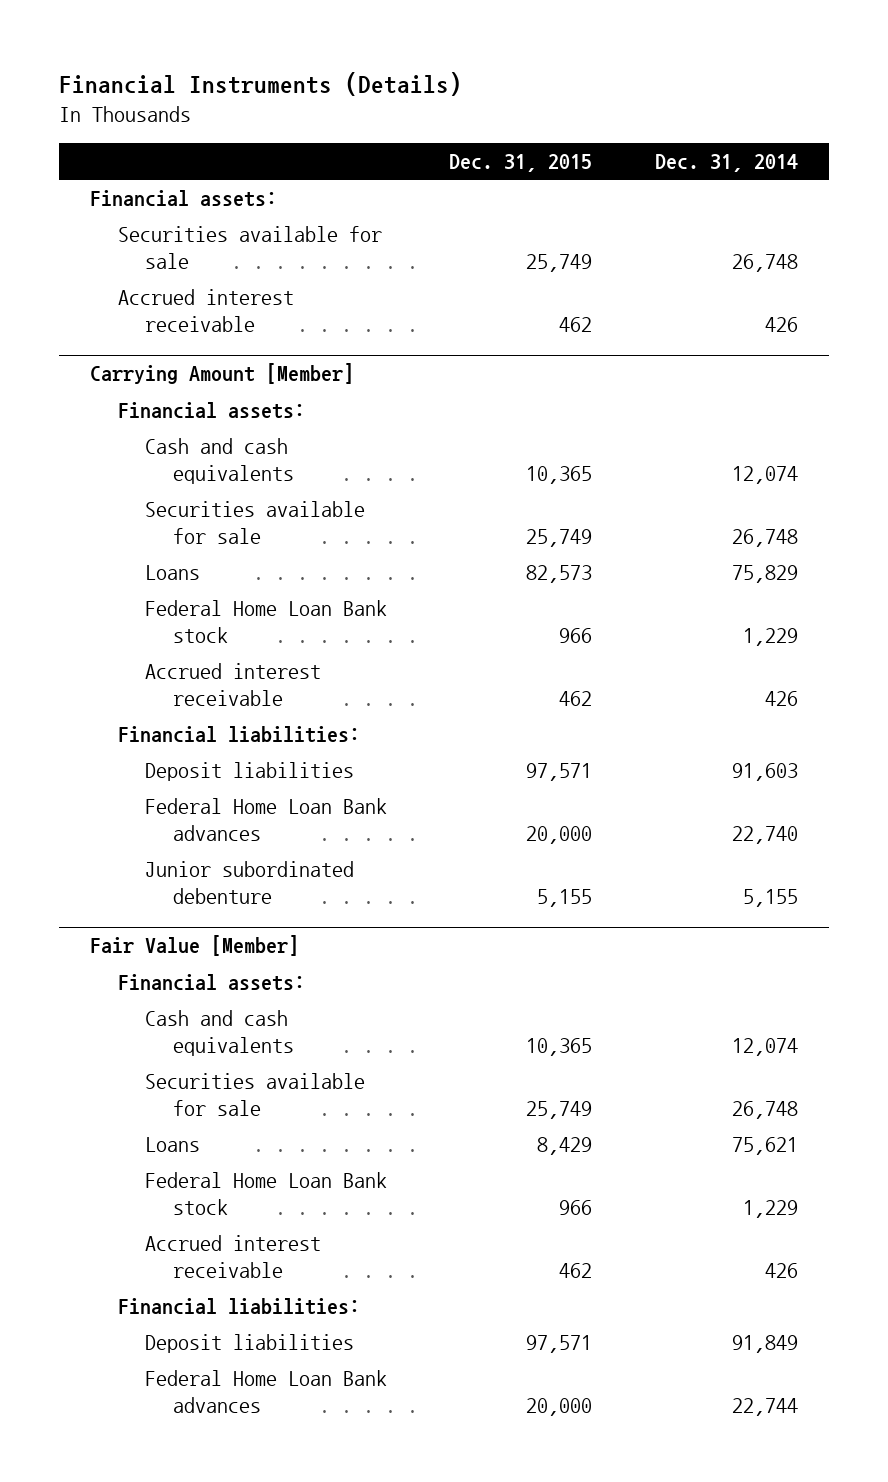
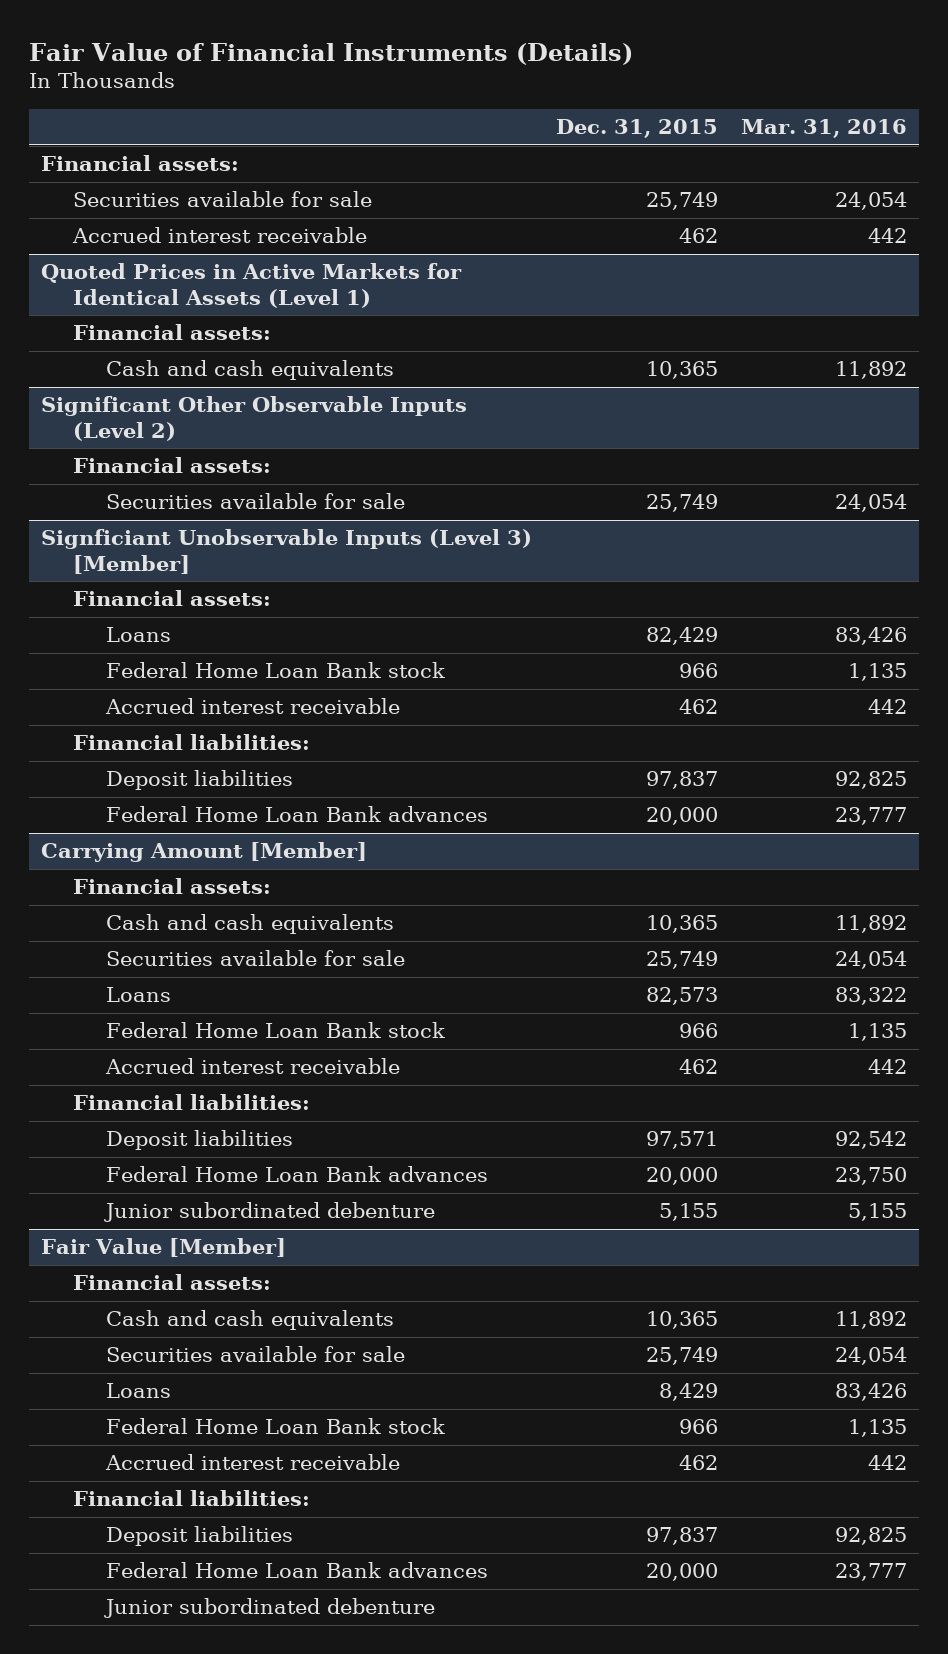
- Financial Instruments (Details)
+ Fair Value of Financial Instruments (Details)
- | Dec. 31, 2015 | Dec. 31, 2014
+ | Dec. 31, 2015 | Mar. 31, 2016
+ Quoted Prices in Active Markets for Identical Assets (Level 1)
+ Financial assets:
+ Cash and cash equivalents | 10,365 | 11,892
+ Significant Other Observable Inputs (Level 2)
+ Financial assets:
+ Securities available for sale | 25,749 | 24,054
+ Signficiant Unobservable Inputs (Level 3) [Member]
+ Financial assets:
+ Loans | 82,429 | 83,426
+ Federal Home Loan Bank stock | 966 | 1,135
+ Accrued interest receivable | 462 | 442
+ Financial liabilities:
+ Deposit liabilities | 97,837 | 92,825
+ Federal Home Loan Bank advances | 20,000 | 23,777
@ Fair Value [Member]
- Deposit liabilities | 97,571 | 91,849
+ Deposit liabilities | 97,837 | 92,825
+ Junior subordinated debenture

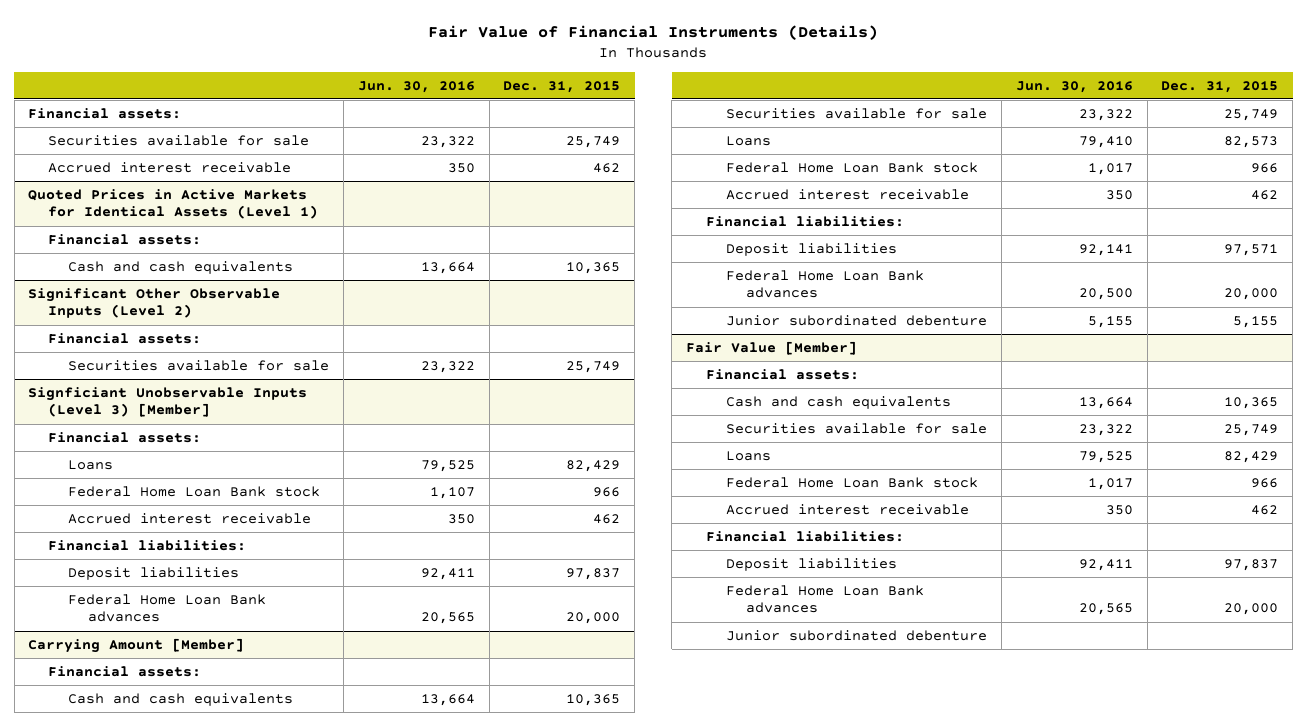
- | Dec. 31, 2015 | Mar. 31, 2016
+ | Jun. 30, 2016 | Dec. 31, 2015
@ Fair Value [Member]
- Loans | 8,429 | 83,426
+ Loans | 79,525 | 82,429

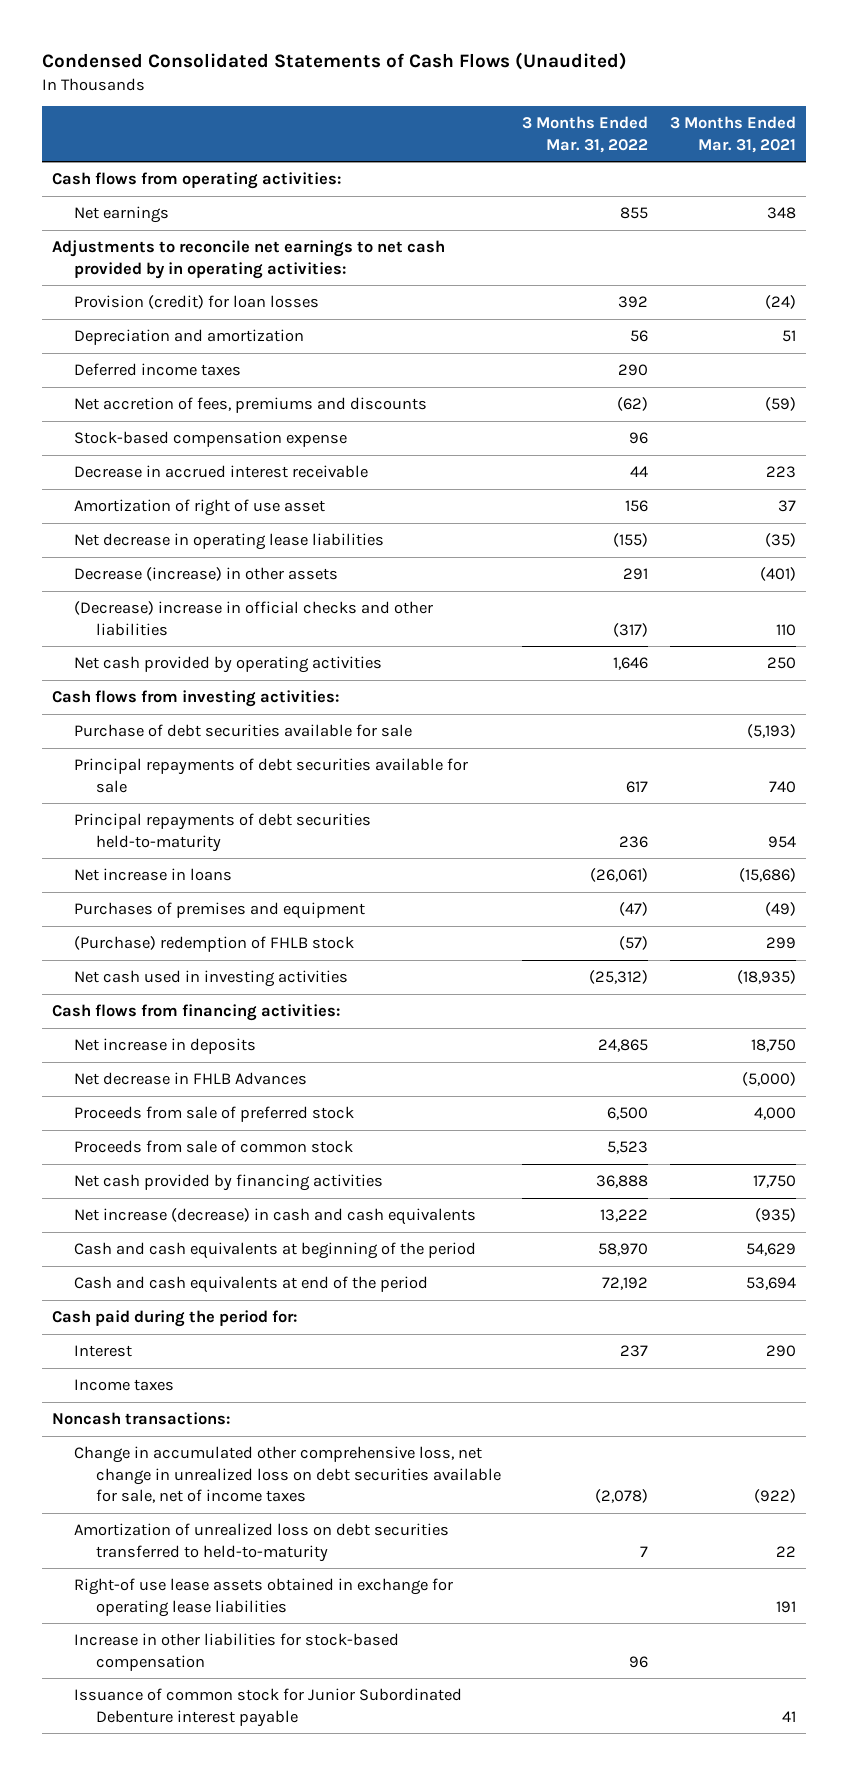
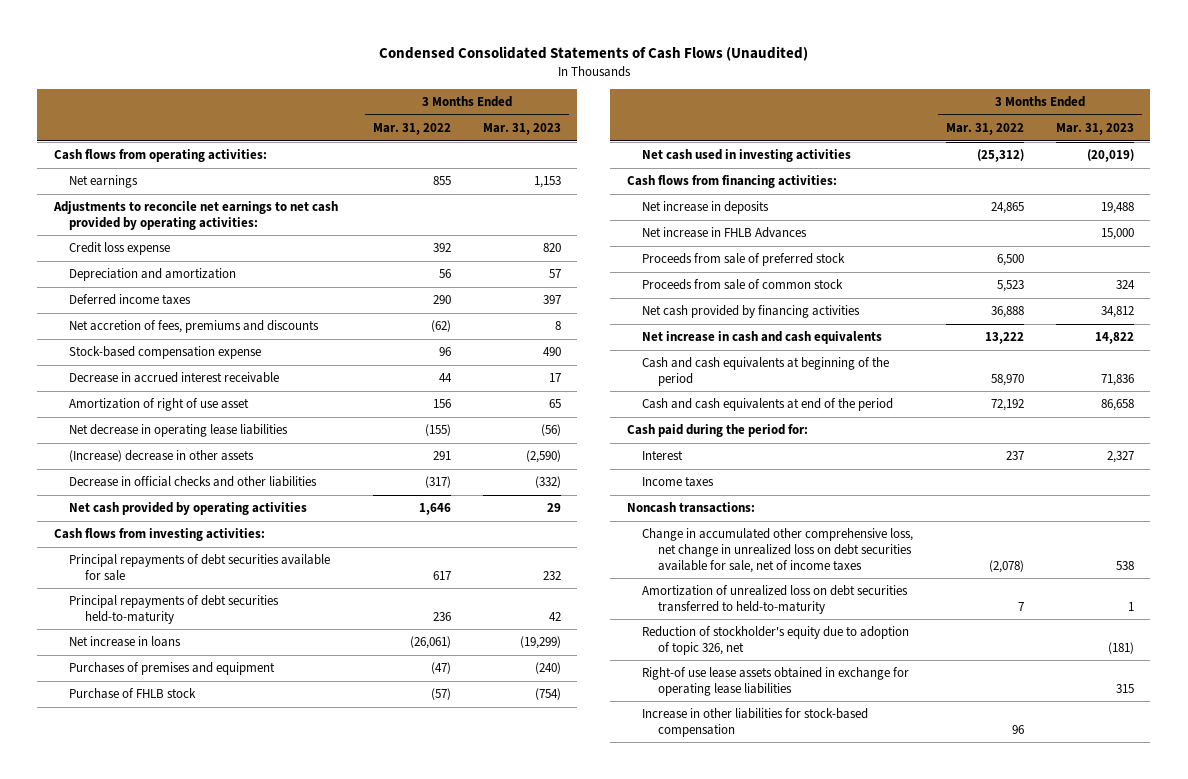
- | 3 Months Ended Mar. 31, 2022 | 3 Months Ended Mar. 31, 2021
+ | 3 Months Ended Mar. 31, 2022 | 3 Months Ended Mar. 31, 2023
- Adjustments to reconcile net earnings to net cash provided by in operating activities:
- Provision (credit) for loan losses | 392 | (24)
+ Adjustments to reconcile net earnings to net cash provided by operating activities:
+ Credit loss expense | 392 | 820
- Decrease (increase) in other assets | 291 | (401)
- (Decrease) increase in official checks and other liabilities | (317) | 110
+ (Increase) decrease in other assets | 291 | (2,590)
+ Decrease in official checks and other liabilities | (317) | (332)
- Purchase of debt securities available for sale | | (5,193)
- (Purchase) redemption of FHLB stock | (57) | 299
+ Purchase of FHLB stock | (57) | (754)
- Net decrease in FHLB Advances | | (5,000)
+ Net increase in FHLB Advances | | 15,000
- Net increase (decrease) in cash and cash equivalents | 13,222 | (935)
+ Net increase in cash and cash equivalents | 13,222 | 14,822
+ Reduction of stockholder's equity due to adoption of topic 326, net | | (181)
- Issuance of common stock for Junior Subordinated Debenture interest payable | | 41

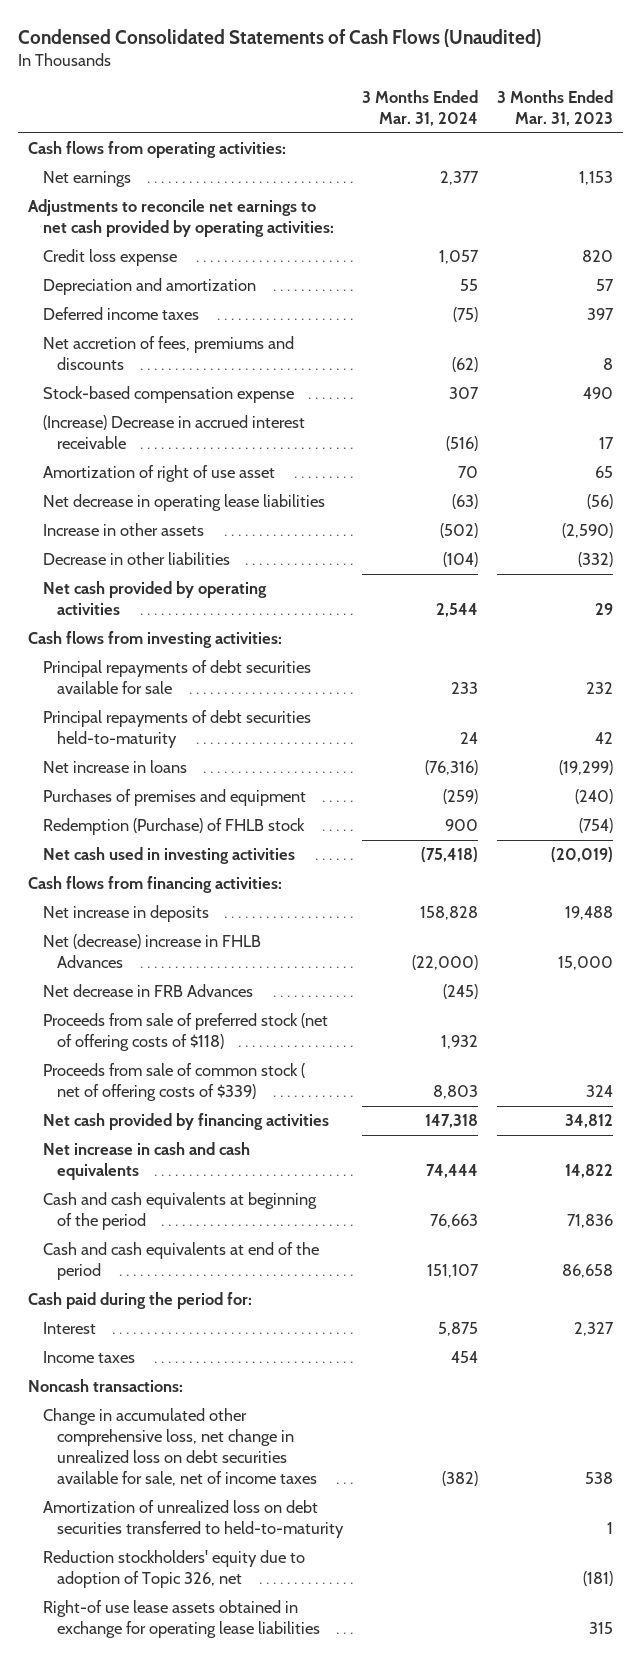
- | 3 Months Ended Mar. 31, 2022 | 3 Months Ended Mar. 31, 2023
+ | 3 Months Ended Mar. 31, 2024 | 3 Months Ended Mar. 31, 2023
- Decrease in accrued interest receivable | 44 | 17
+ (Increase) Decrease in accrued interest receivable | (516) | 17
- (Increase) decrease in other assets | 291 | (2,590)
- Decrease in official checks and other liabilities | (317) | (332)
+ Increase in other assets | (502) | (2,590)
+ Decrease in other liabilities | (104) | (332)
- Purchase of FHLB stock | (57) | (754)
+ Redemption (Purchase) of FHLB stock | 900 | (754)
- Net increase in FHLB Advances | | 15,000
- Proceeds from sale of preferred stock | 6,500 |
- Proceeds from sale of common stock | 5,523 | 324
+ Net (decrease) increase in FHLB Advances | (22,000) | 15,000
+ Net decrease in FRB Advances | (245) |
+ Proceeds from sale of preferred stock (net of offering costs of $118) | 1,932 |
+ Proceeds from sale of common stock ( net of offering costs of $339) | 8,803 | 324
- Reduction of stockholder's equity due to adoption of topic 326, net | | (181)
+ Reduction stockholders' equity due to adoption of Topic 326, net | | (181)
- Increase in other liabilities for stock-based compensation | 96 |

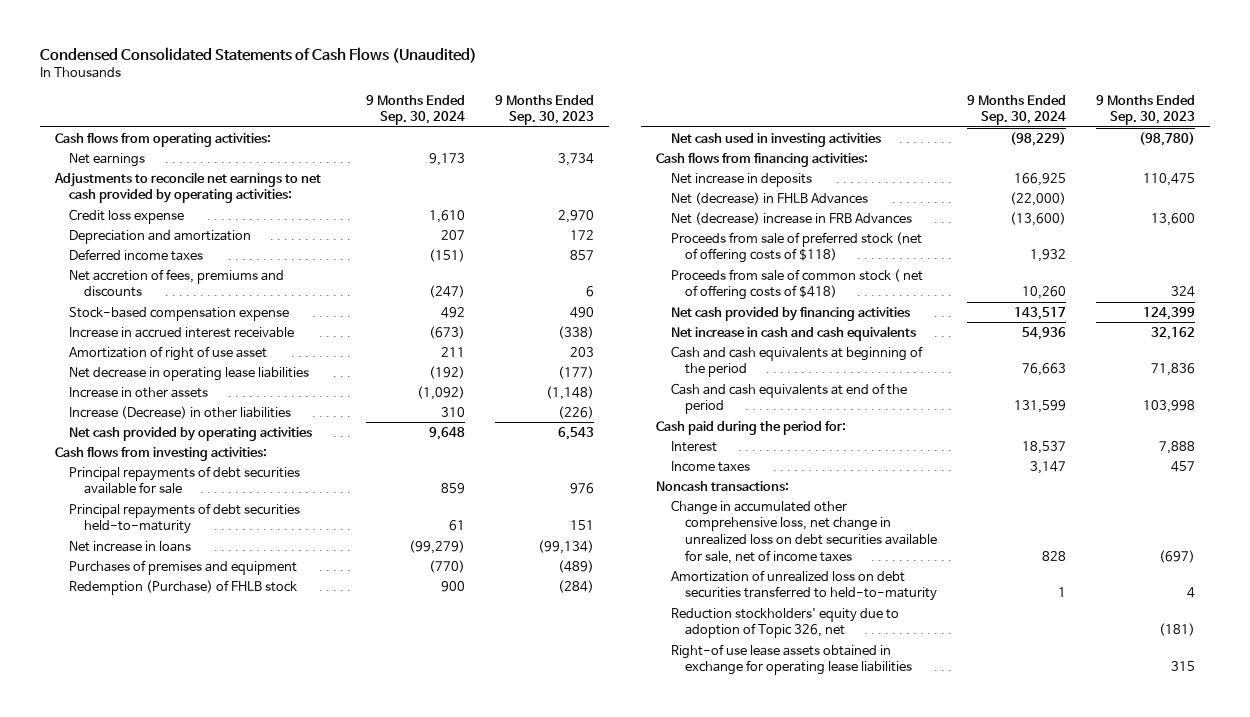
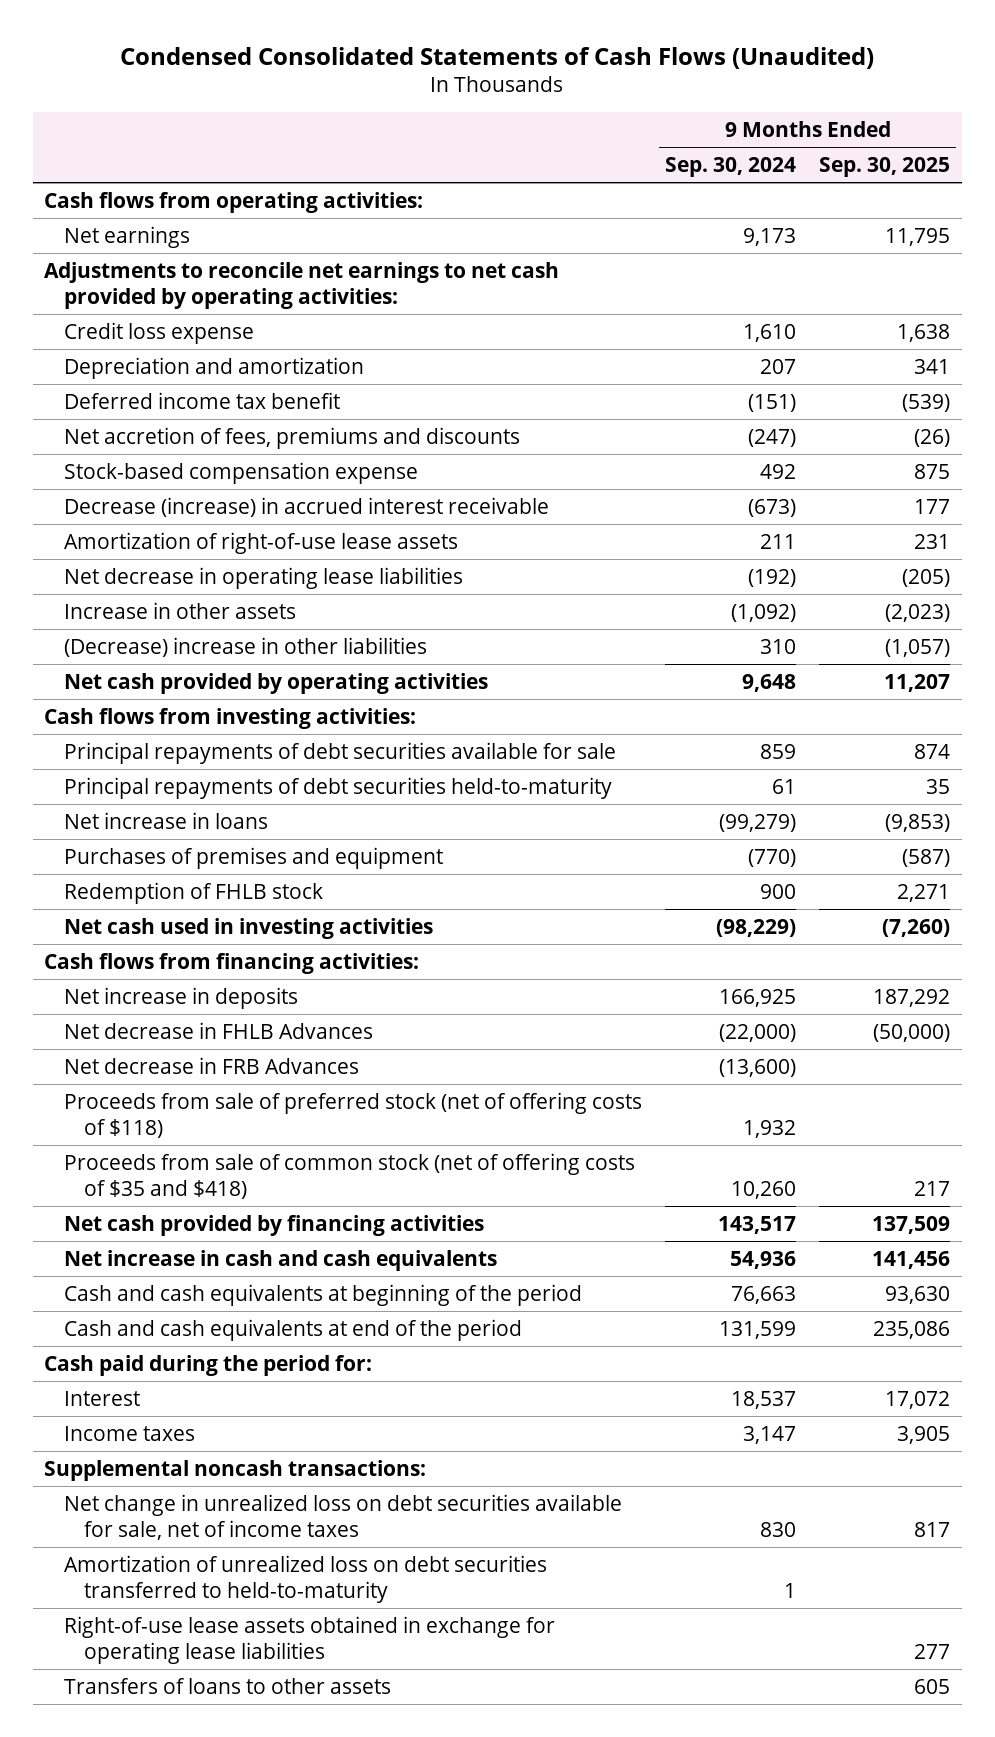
- | 9 Months Ended Sep. 30, 2024 | 9 Months Ended Sep. 30, 2023
+ | 9 Months Ended Sep. 30, 2024 | 9 Months Ended Sep. 30, 2025
- Deferred income taxes | (151) | 857
+ Deferred income tax benefit | (151) | (539)
- Increase in accrued interest receivable | (673) | (338)
- Amortization of right of use asset | 211 | 203
+ Decrease (increase) in accrued interest receivable | (673) | 177
+ Amortization of right-of-use lease assets | 211 | 231
- Increase (Decrease) in other liabilities | 310 | (226)
+ (Decrease) increase in other liabilities | 310 | (1,057)
- Redemption (Purchase) of FHLB stock | 900 | (284)
+ Redemption of FHLB stock | 900 | 2,271
- Net (decrease) in FHLB Advances | (22,000) |
- Net (decrease) increase in FRB Advances | (13,600) | 13,600
+ Net decrease in FHLB Advances | (22,000) | (50,000)
+ Net decrease in FRB Advances | (13,600) |
- Proceeds from sale of common stock ( net of offering costs of $418) | 10,260 | 324
+ Proceeds from sale of common stock (net of offering costs of $35 and $418) | 10,260 | 217
- Noncash transactions:
- Change in accumulated other comprehensive loss, net change in unrealized loss on debt securities available for sale, net of income taxes | 828 | (697)
+ Supplemental noncash transactions:
+ Net change in unrealized loss on debt securities available for sale, net of income taxes | 830 | 817
- Reduction stockholders' equity due to adoption of Topic 326, net | | (181)
- Right-of use lease assets obtained in exchange for operating lease liabilities | | 315
+ Right-of-use lease assets obtained in exchange for operating lease liabilities | | 277
+ Transfers of loans to other assets | | 605

